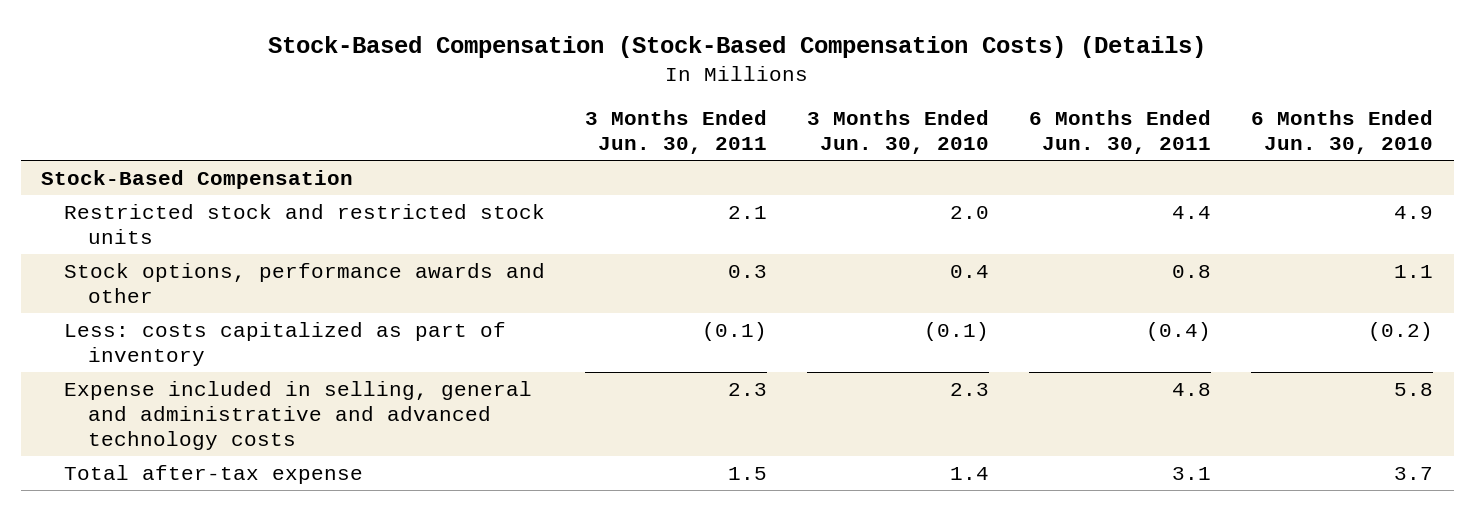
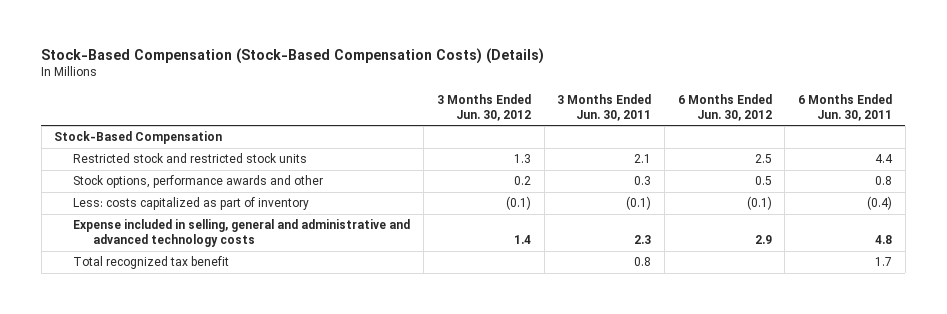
- | 3 Months Ended Jun. 30, 2011 | 3 Months Ended Jun. 30, 2010 | 6 Months Ended Jun. 30, 2011 | 6 Months Ended Jun. 30, 2010
+ | 3 Months Ended Jun. 30, 2012 | 3 Months Ended Jun. 30, 2011 | 6 Months Ended Jun. 30, 2012 | 6 Months Ended Jun. 30, 2011
- Total after-tax expense | 1.5 | 1.4 | 3.1 | 3.7
+ Total recognized tax benefit | | 0.8 | | 1.7

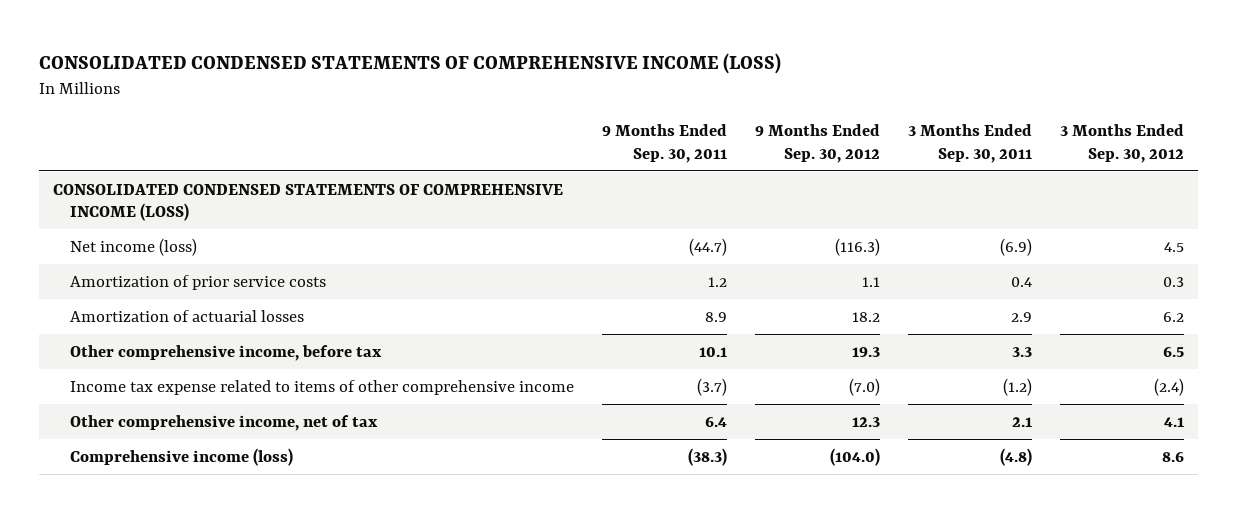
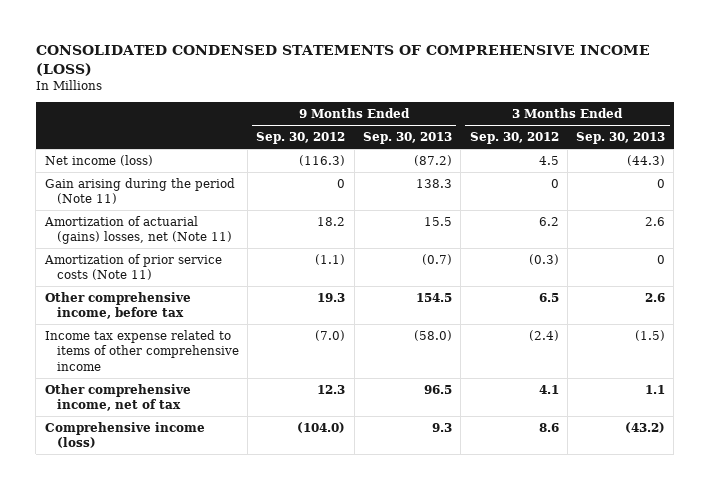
- | 9 Months Ended Sep. 30, 2011 | 9 Months Ended Sep. 30, 2012 | 3 Months Ended Sep. 30, 2011 | 3 Months Ended Sep. 30, 2012
+ | 9 Months Ended Sep. 30, 2012 | 9 Months Ended Sep. 30, 2013 | 3 Months Ended Sep. 30, 2012 | 3 Months Ended Sep. 30, 2013
- CONSOLIDATED CONDENSED STATEMENTS OF COMPREHENSIVE INCOME (LOSS)
- Amortization of prior service costs | 1.2 | 1.1 | 0.4 | 0.3
- Amortization of actuarial losses | 8.9 | 18.2 | 2.9 | 6.2
+ Gain arising during the period (Note 11) | 0 | 138.3 | 0 | 0
+ Amortization of actuarial (gains) losses, net (Note 11) | 18.2 | 15.5 | 6.2 | 2.6
+ Amortization of prior service costs (Note 11) | (1.1) | (0.7) | (0.3) | 0

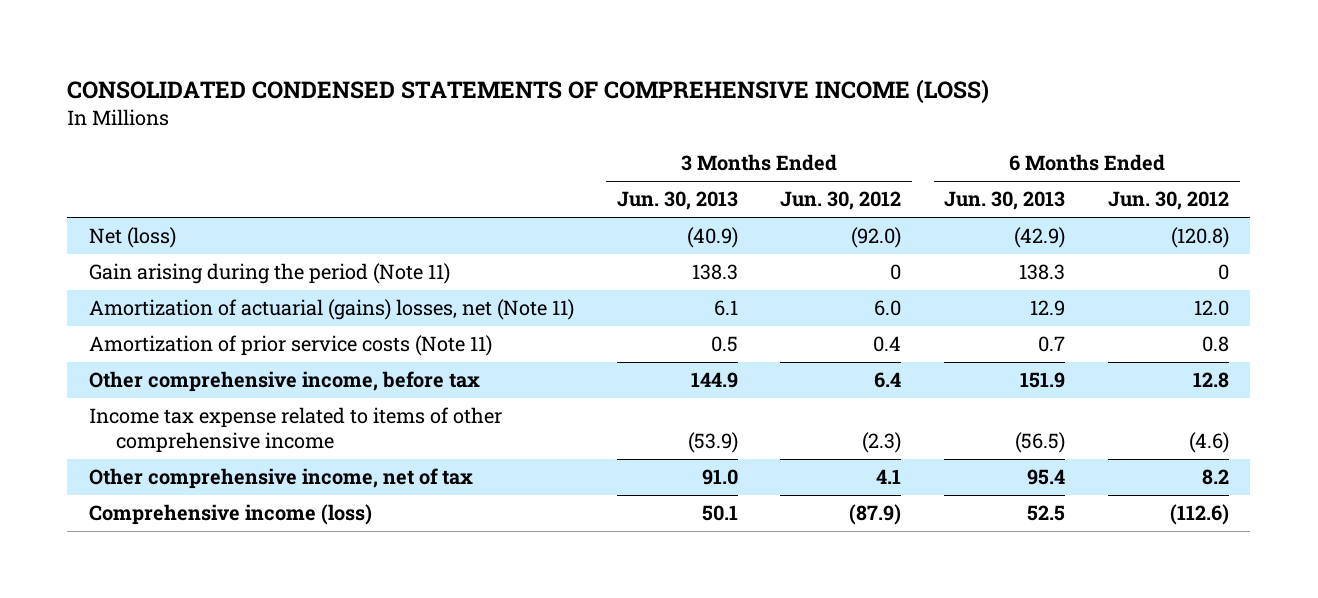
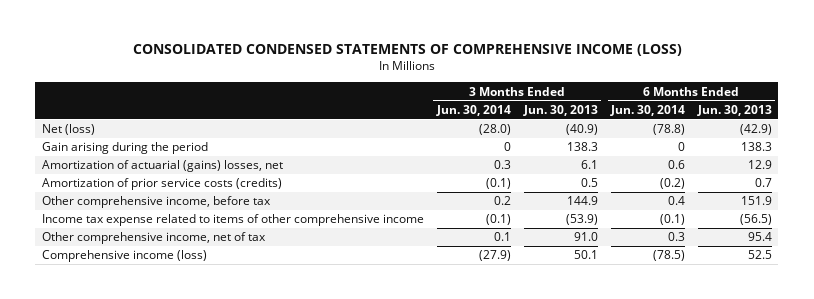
- | 3 Months Ended Jun. 30, 2013 | 3 Months Ended Jun. 30, 2012 | 6 Months Ended Jun. 30, 2013 | 6 Months Ended Jun. 30, 2012
+ | 3 Months Ended Jun. 30, 2014 | 3 Months Ended Jun. 30, 2013 | 6 Months Ended Jun. 30, 2014 | 6 Months Ended Jun. 30, 2013
- Gain arising during the period (Note 11) | 138.3 | 0 | 138.3 | 0
- Amortization of actuarial (gains) losses, net (Note 11) | 6.1 | 6.0 | 12.9 | 12.0
- Amortization of prior service costs (Note 11) | 0.5 | 0.4 | 0.7 | 0.8
+ Gain arising during the period | 0 | 138.3 | 0 | 138.3
+ Amortization of actuarial (gains) losses, net | 0.3 | 6.1 | 0.6 | 12.9
+ Amortization of prior service costs (credits) | (0.1) | 0.5 | (0.2) | 0.7

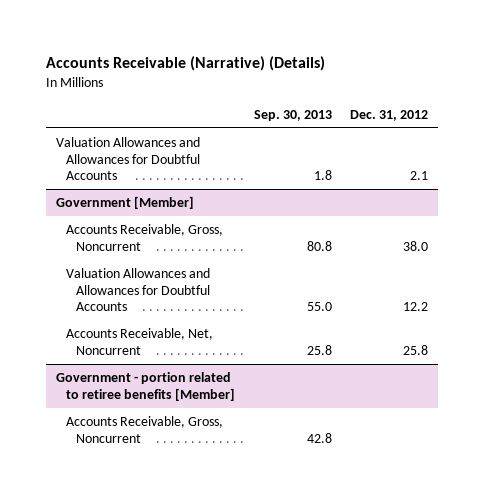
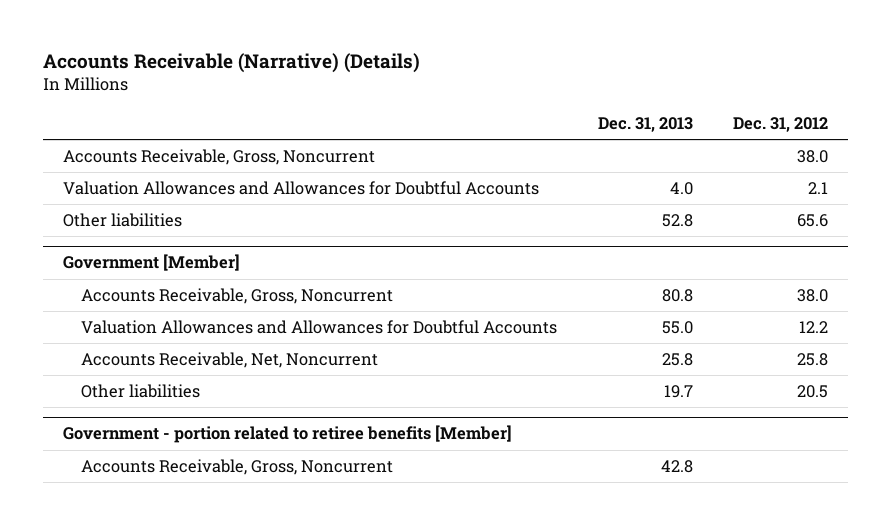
- | Sep. 30, 2013 | Dec. 31, 2012
+ | Dec. 31, 2013 | Dec. 31, 2012
+ Accounts Receivable, Gross, Noncurrent | | 38.0
+ Other liabilities | 52.8 | 65.6
@ Government [Member]
+ Other liabilities | 19.7 | 20.5

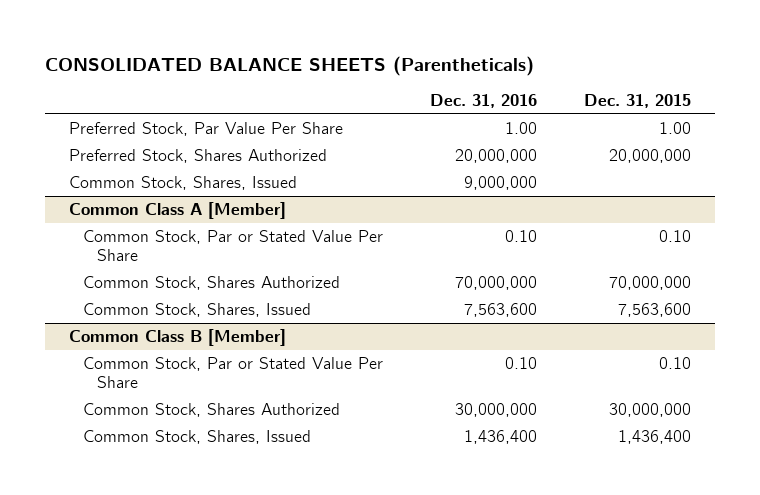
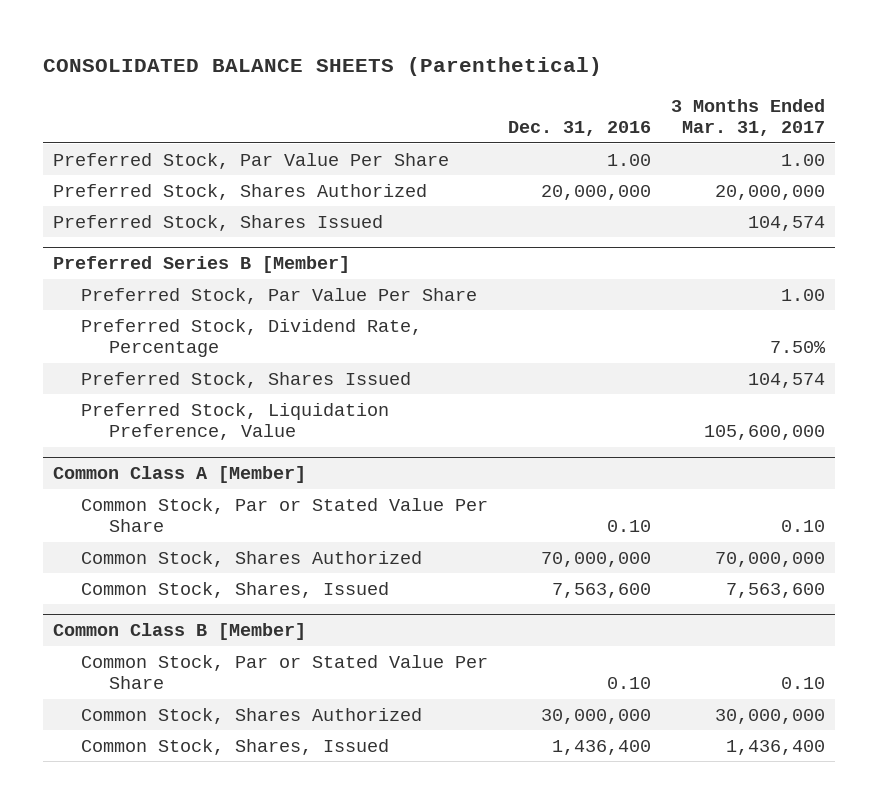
- CONSOLIDATED BALANCE SHEETS (Parentheticals)
+ CONSOLIDATED BALANCE SHEETS (Parenthetical)
- | Dec. 31, 2016 | Dec. 31, 2015
+ | Dec. 31, 2016 | 3 Months Ended Mar. 31, 2017
- Common Stock, Shares, Issued | 9,000,000 |
+ Preferred Stock, Shares Issued | | 104,574
+ Preferred Series B [Member]
+ Preferred Stock, Par Value Per Share | | 1.00
+ Preferred Stock, Dividend Rate, Percentage | | 7.50%
+ Preferred Stock, Shares Issued | | 104,574
+ Preferred Stock, Liquidation Preference, Value | | 105,600,000

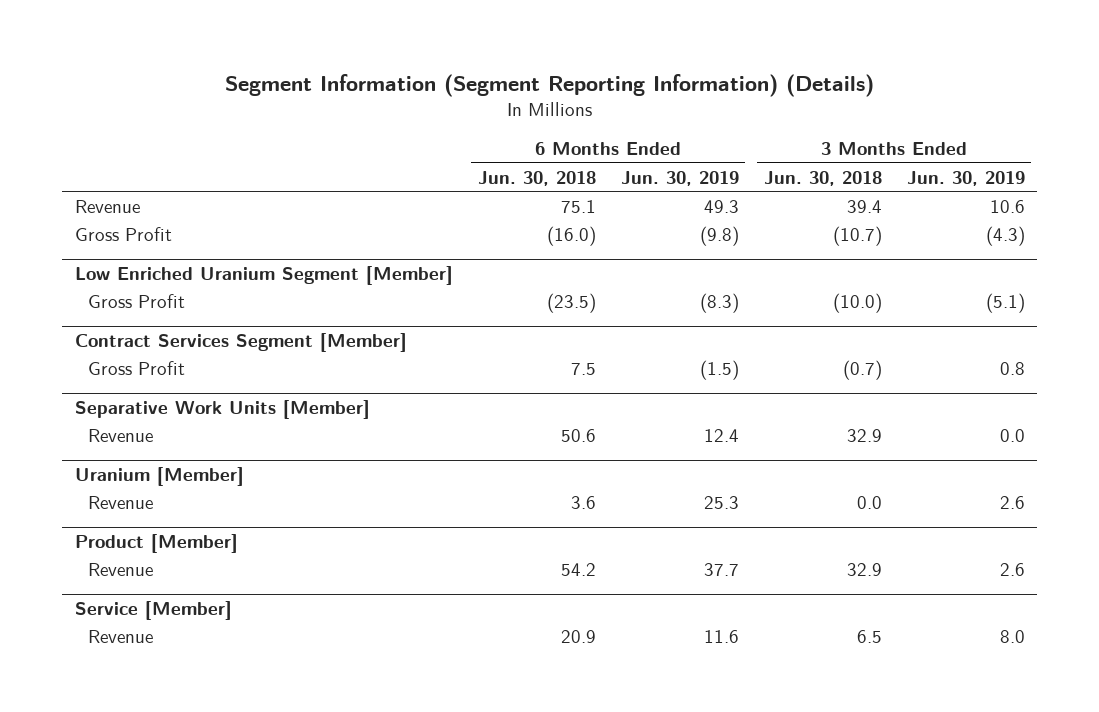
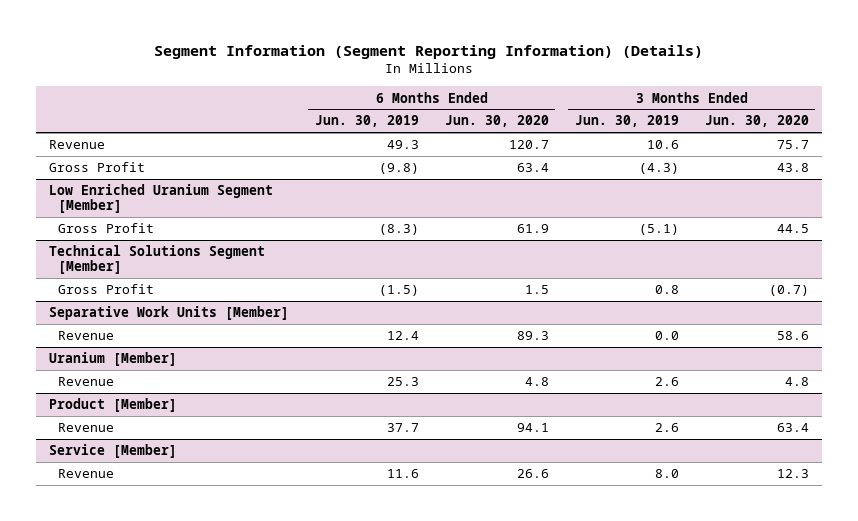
- | 6 Months Ended Jun. 30, 2018 | 6 Months Ended Jun. 30, 2019 | 3 Months Ended Jun. 30, 2018 | 3 Months Ended Jun. 30, 2019
+ | 6 Months Ended Jun. 30, 2019 | 6 Months Ended Jun. 30, 2020 | 3 Months Ended Jun. 30, 2019 | 3 Months Ended Jun. 30, 2020
- Contract Services Segment [Member]
+ Technical Solutions Segment [Member]

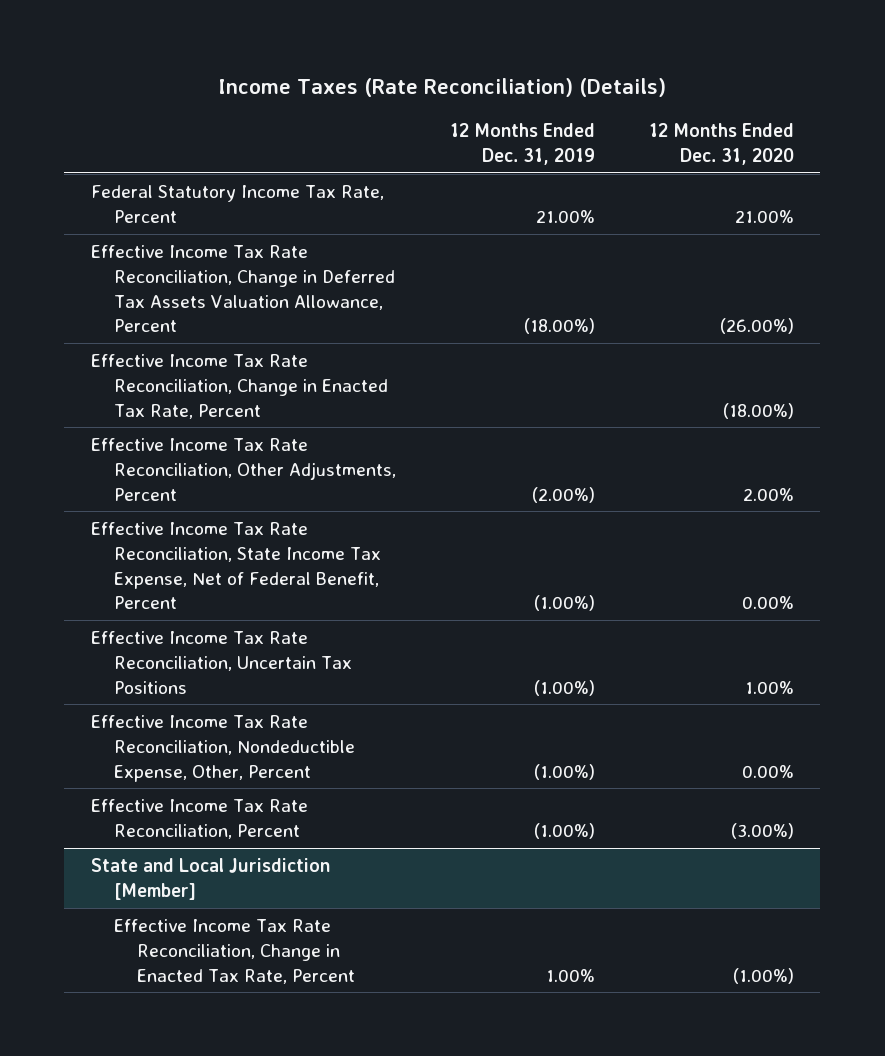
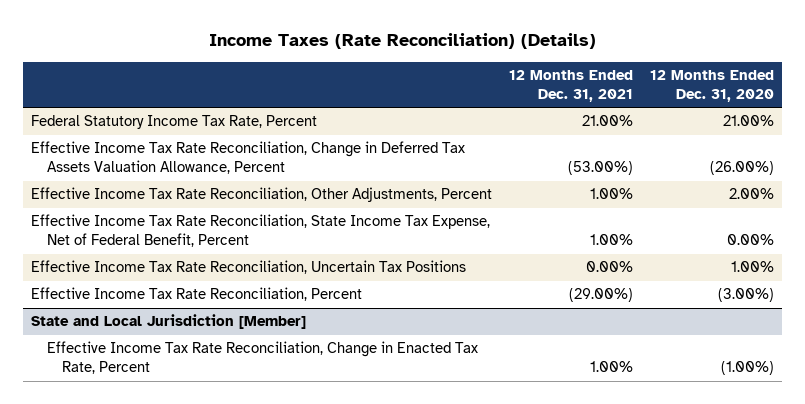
- | 12 Months Ended Dec. 31, 2019 | 12 Months Ended Dec. 31, 2020
+ | 12 Months Ended Dec. 31, 2021 | 12 Months Ended Dec. 31, 2020
- Effective Income Tax Rate Reconciliation, Change in Enacted Tax Rate, Percent | | (18.00%)
- Effective Income Tax Rate Reconciliation, Nondeductible Expense, Other, Percent | (1.00%) | 0.00%

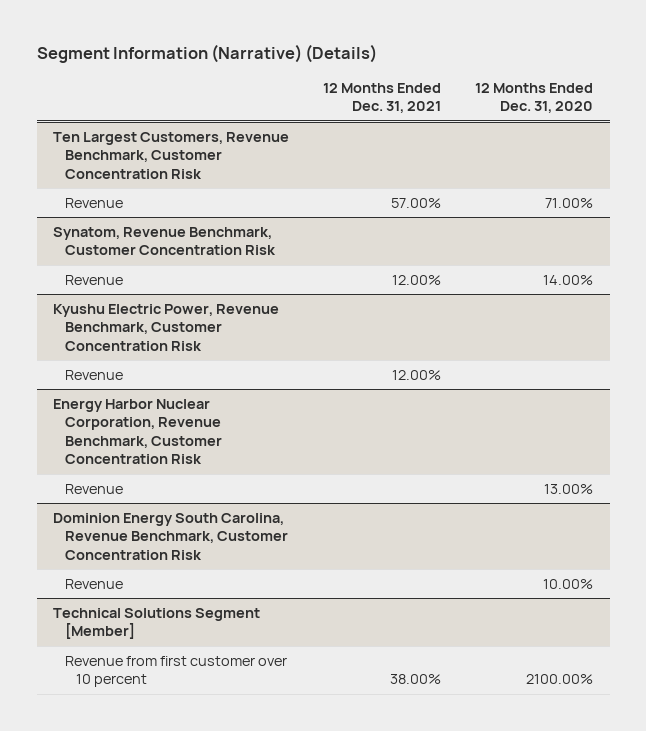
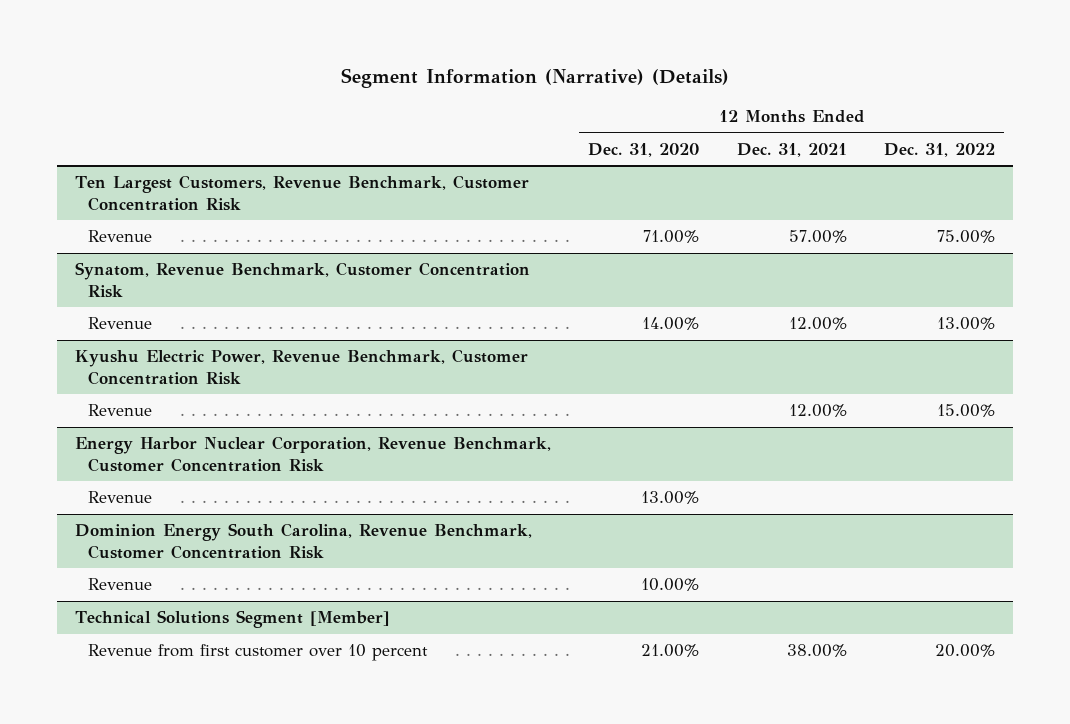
- | 12 Months Ended Dec. 31, 2021 | 12 Months Ended Dec. 31, 2020
+ | 12 Months Ended Dec. 31, 2020 | 12 Months Ended Dec. 31, 2021 | 12 Months Ended Dec. 31, 2022
@ Technical Solutions Segment [Member]
- Revenue from first customer over 10 percent | 38.00% | 2100.00%
+ Revenue from first customer over 10 percent | 21.00% | 38.00% | 20.00%

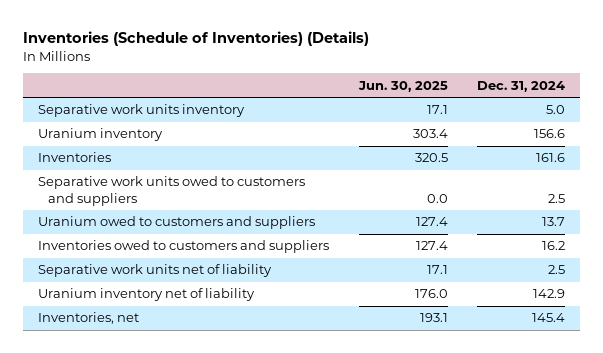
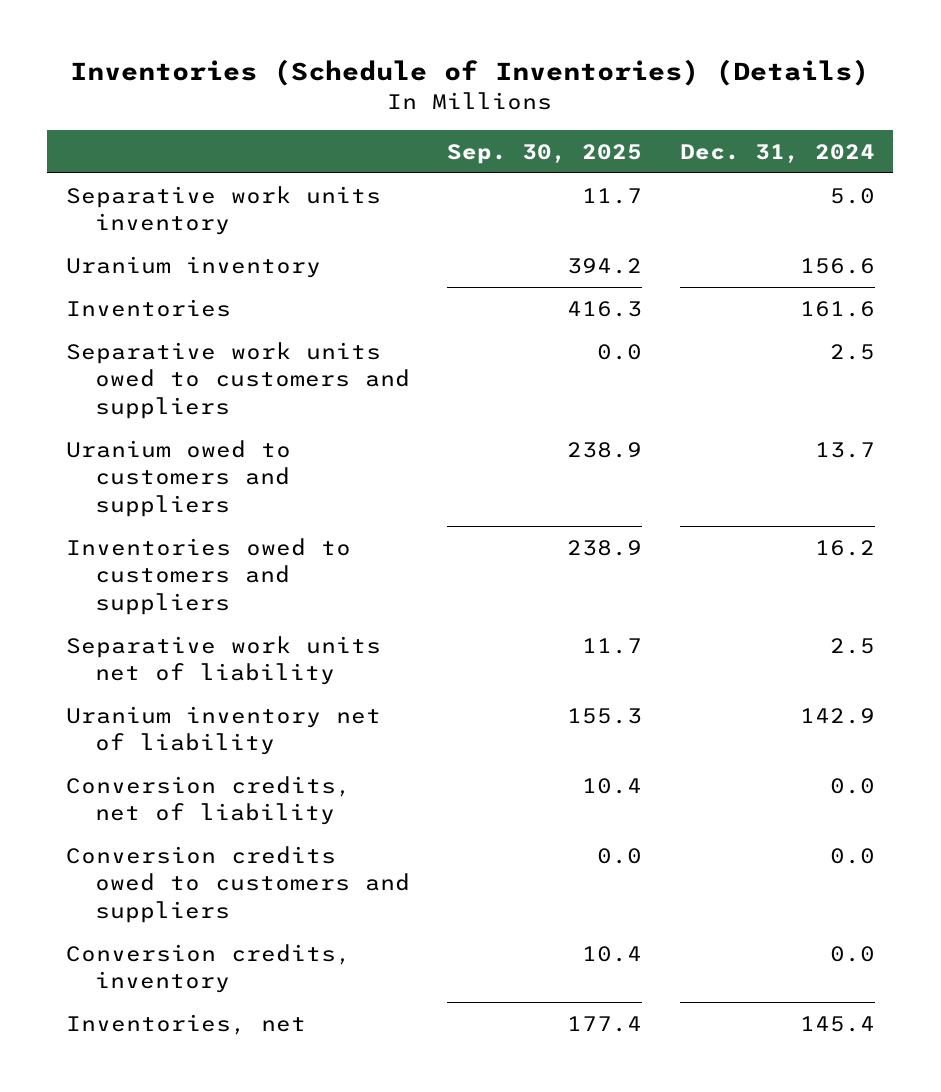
- | Jun. 30, 2025 | Dec. 31, 2024
+ | Sep. 30, 2025 | Dec. 31, 2024
+ Conversion credits, net of liability | 10.4 | 0.0
+ Conversion credits owed to customers and suppliers | 0.0 | 0.0
+ Conversion credits, inventory | 10.4 | 0.0

